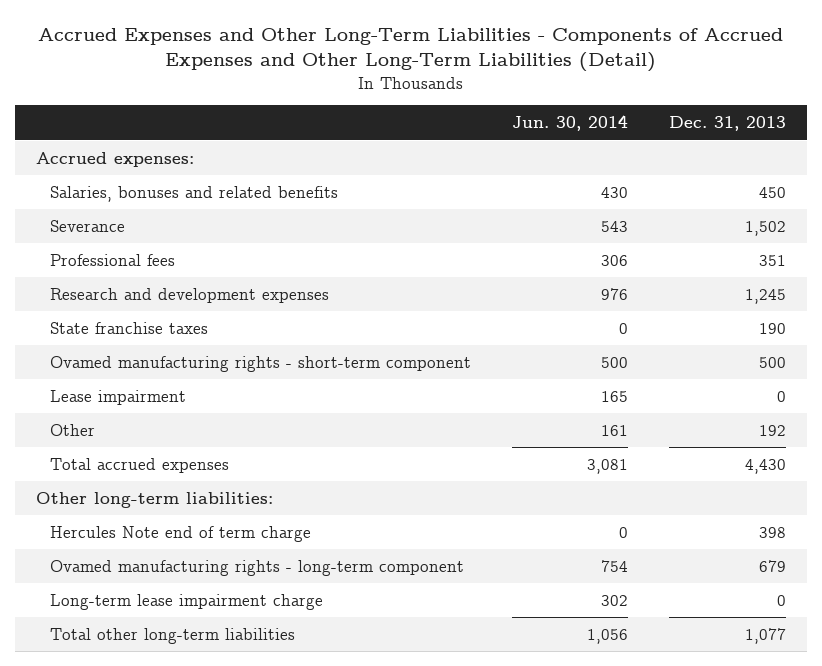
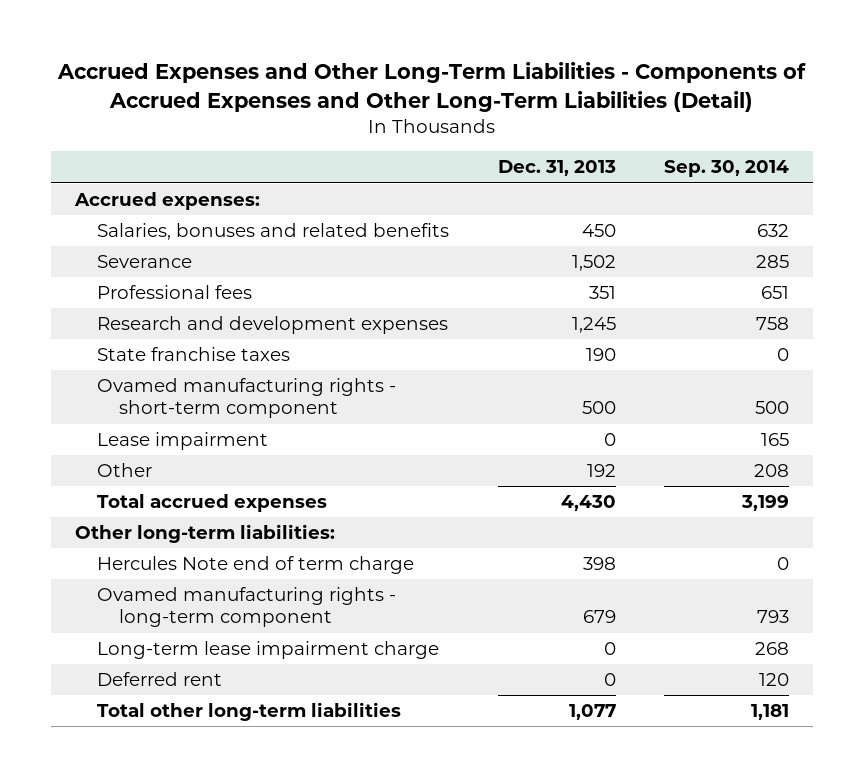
- | Jun. 30, 2014 | Dec. 31, 2013
+ | Dec. 31, 2013 | Sep. 30, 2014
+ Deferred rent | 0 | 120

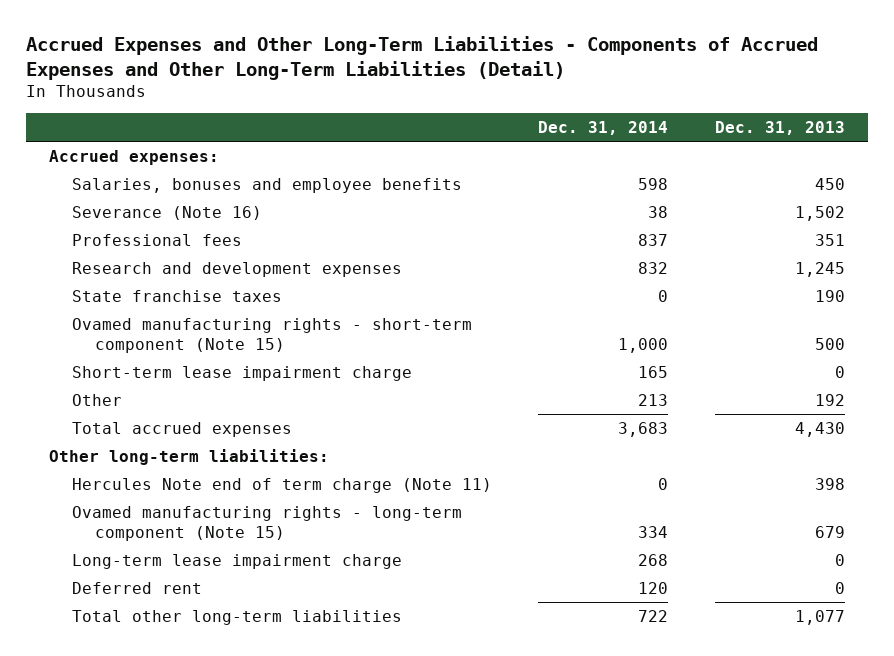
- | Dec. 31, 2013 | Sep. 30, 2014
+ | Dec. 31, 2014 | Dec. 31, 2013
- Salaries, bonuses and related benefits | 450 | 632
- Severance | 1,502 | 285
+ Salaries, bonuses and employee benefits | 598 | 450
+ Severance (Note 16) | 38 | 1,502
- Ovamed manufacturing rights - short-term component | 500 | 500
- Lease impairment | 0 | 165
+ Ovamed manufacturing rights - short-term component (Note 15) | 1,000 | 500
+ Short-term lease impairment charge | 165 | 0
- Hercules Note end of term charge | 398 | 0
- Ovamed manufacturing rights - long-term component | 679 | 793
+ Hercules Note end of term charge (Note 11) | 0 | 398
+ Ovamed manufacturing rights - long-term component (Note 15) | 334 | 679

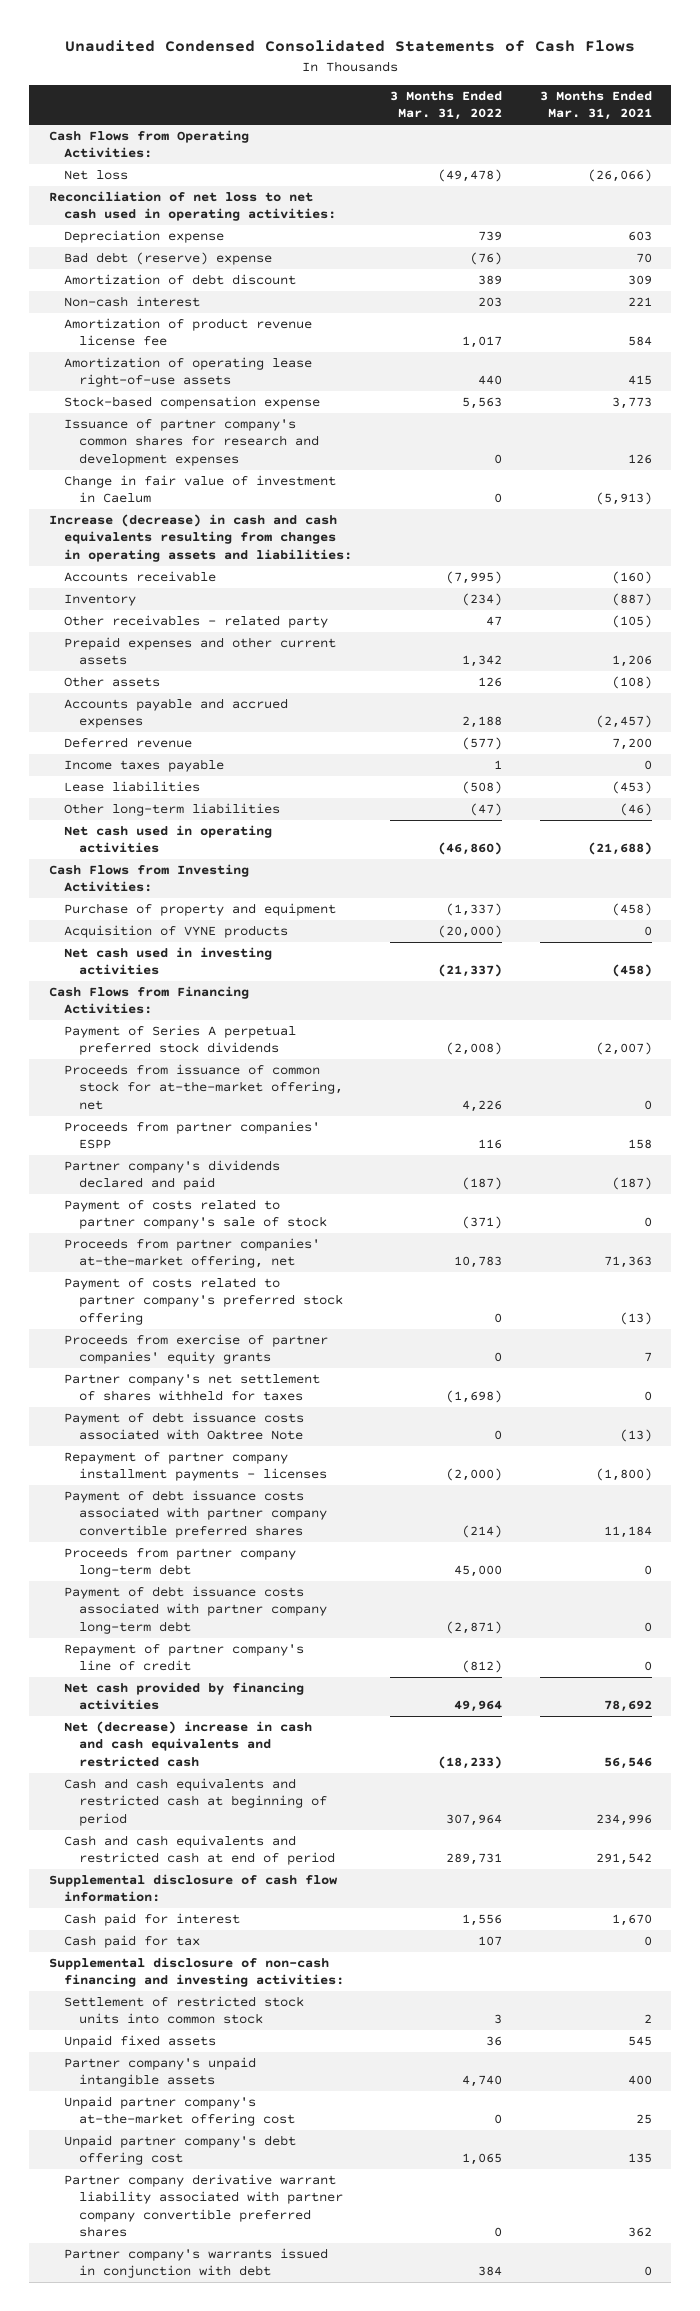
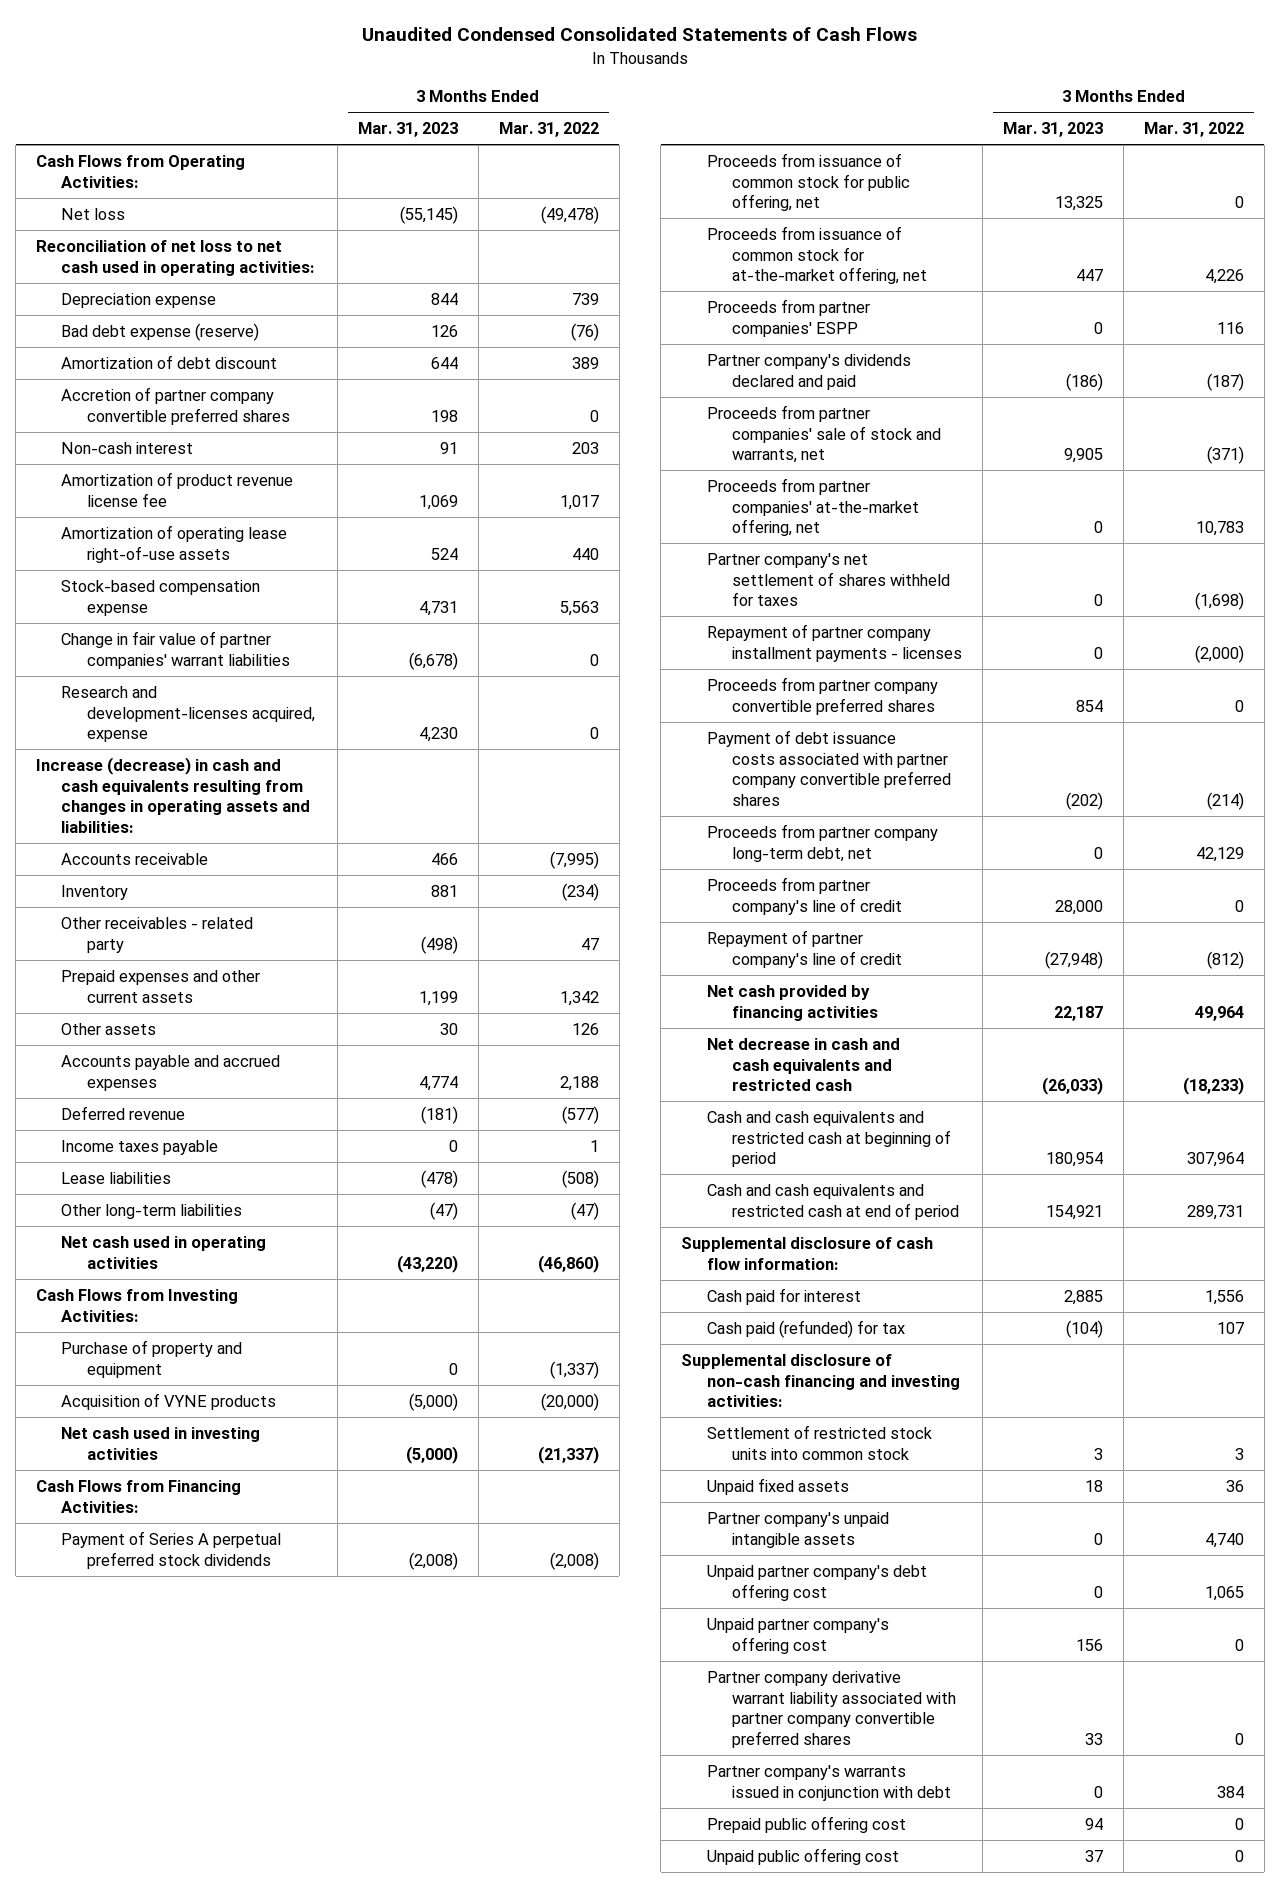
- | 3 Months Ended Mar. 31, 2022 | 3 Months Ended Mar. 31, 2021
+ | 3 Months Ended Mar. 31, 2023 | 3 Months Ended Mar. 31, 2022
- Bad debt (reserve) expense | (76) | 70
+ Bad debt expense (reserve) | 126 | (76)
+ Accretion of partner company convertible preferred shares | 198 | 0
- Issuance of partner company's common shares for research and development expenses | 0 | 126
- Change in fair value of investment in Caelum | 0 | (5,913)
+ Change in fair value of partner companies' warrant liabilities | (6,678) | 0
+ Research and development-licenses acquired, expense | 4,230 | 0
+ Proceeds from issuance of common stock for public offering, net | 13,325 | 0
- Payment of costs related to partner company's sale of stock | (371) | 0
+ Proceeds from partner companies' sale of stock and warrants, net | 9,905 | (371)
- Payment of costs related to partner company's preferred stock offering | 0 | (13)
- Proceeds from exercise of partner companies' equity grants | 0 | 7
- Payment of debt issuance costs associated with Oaktree Note | 0 | (13)
+ Proceeds from partner company convertible preferred shares | 854 | 0
- Proceeds from partner company long-term debt | 45,000 | 0
- Payment of debt issuance costs associated with partner company long-term debt | (2,871) | 0
+ Proceeds from partner company long-term debt, net | 0 | 42,129
+ Proceeds from partner company's line of credit | 28,000 | 0
- Net (decrease) increase in cash and cash equivalents and restricted cash | (18,233) | 56,546
+ Net decrease in cash and cash equivalents and restricted cash | (26,033) | (18,233)
- Cash paid for tax | 107 | 0
+ Cash paid (refunded) for tax | (104) | 107
- Unpaid partner company's at-the-market offering cost | 0 | 25
+ Unpaid partner company's offering cost | 156 | 0
+ Prepaid public offering cost | 94 | 0
+ Unpaid public offering cost | 37 | 0

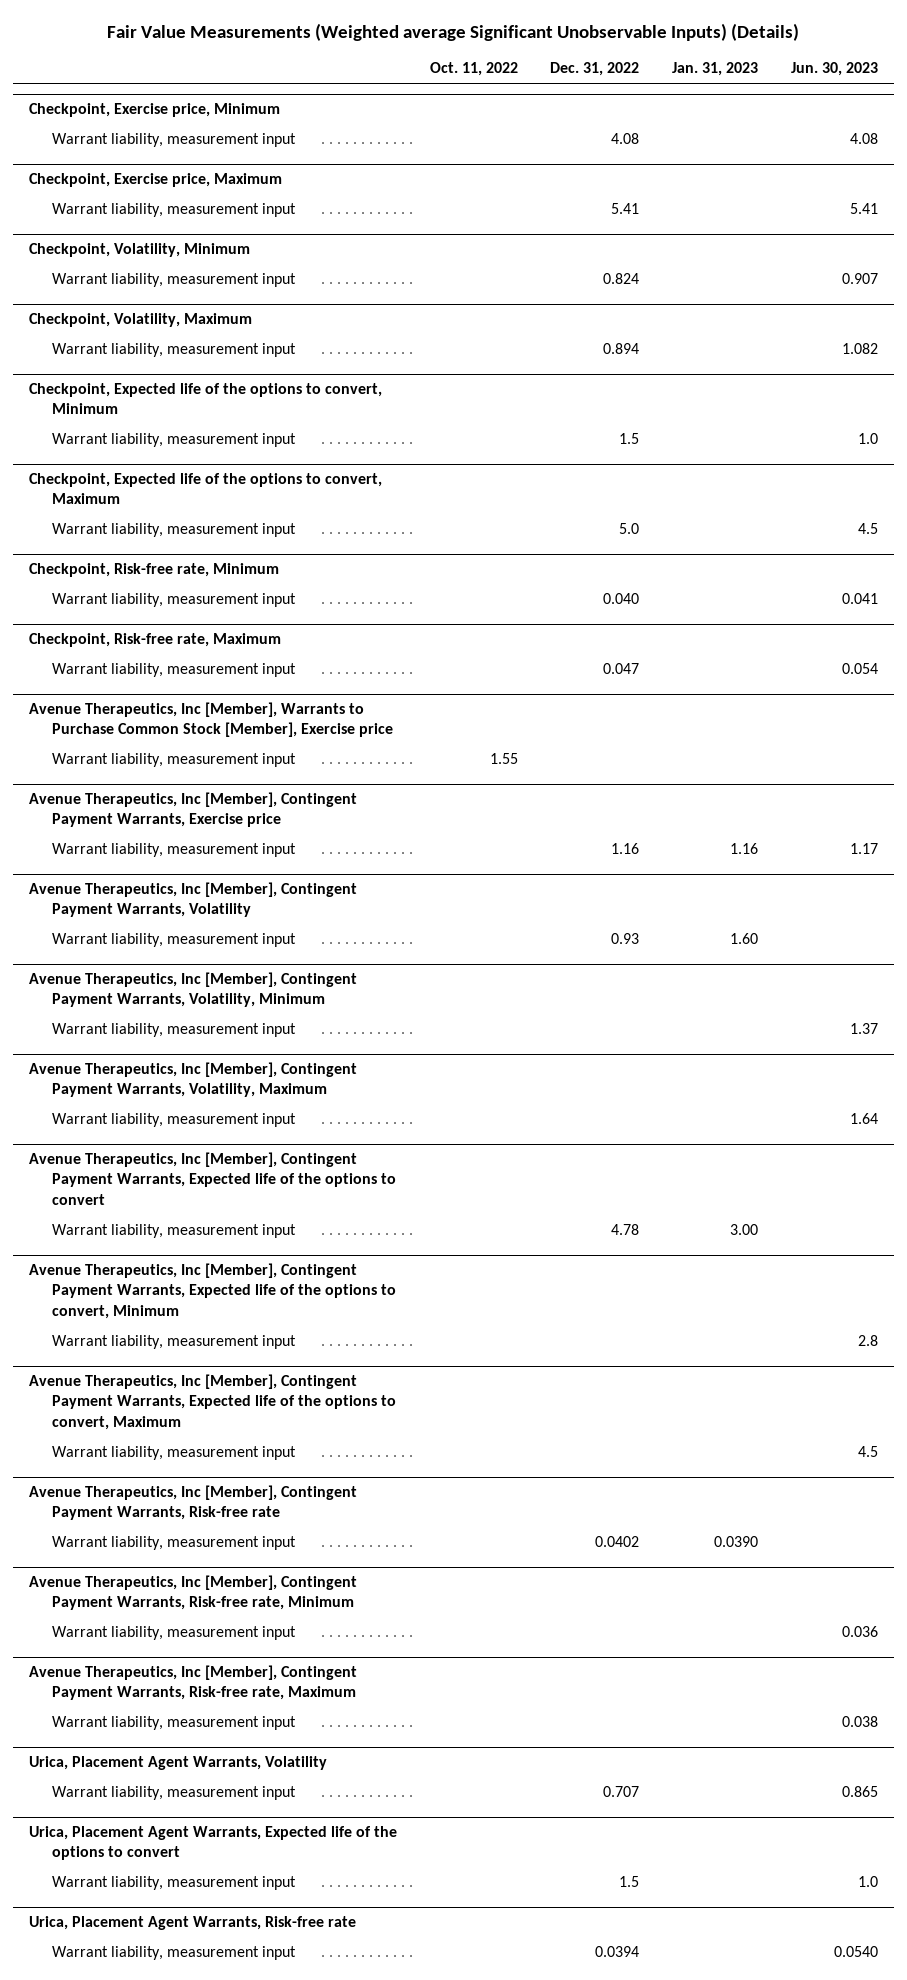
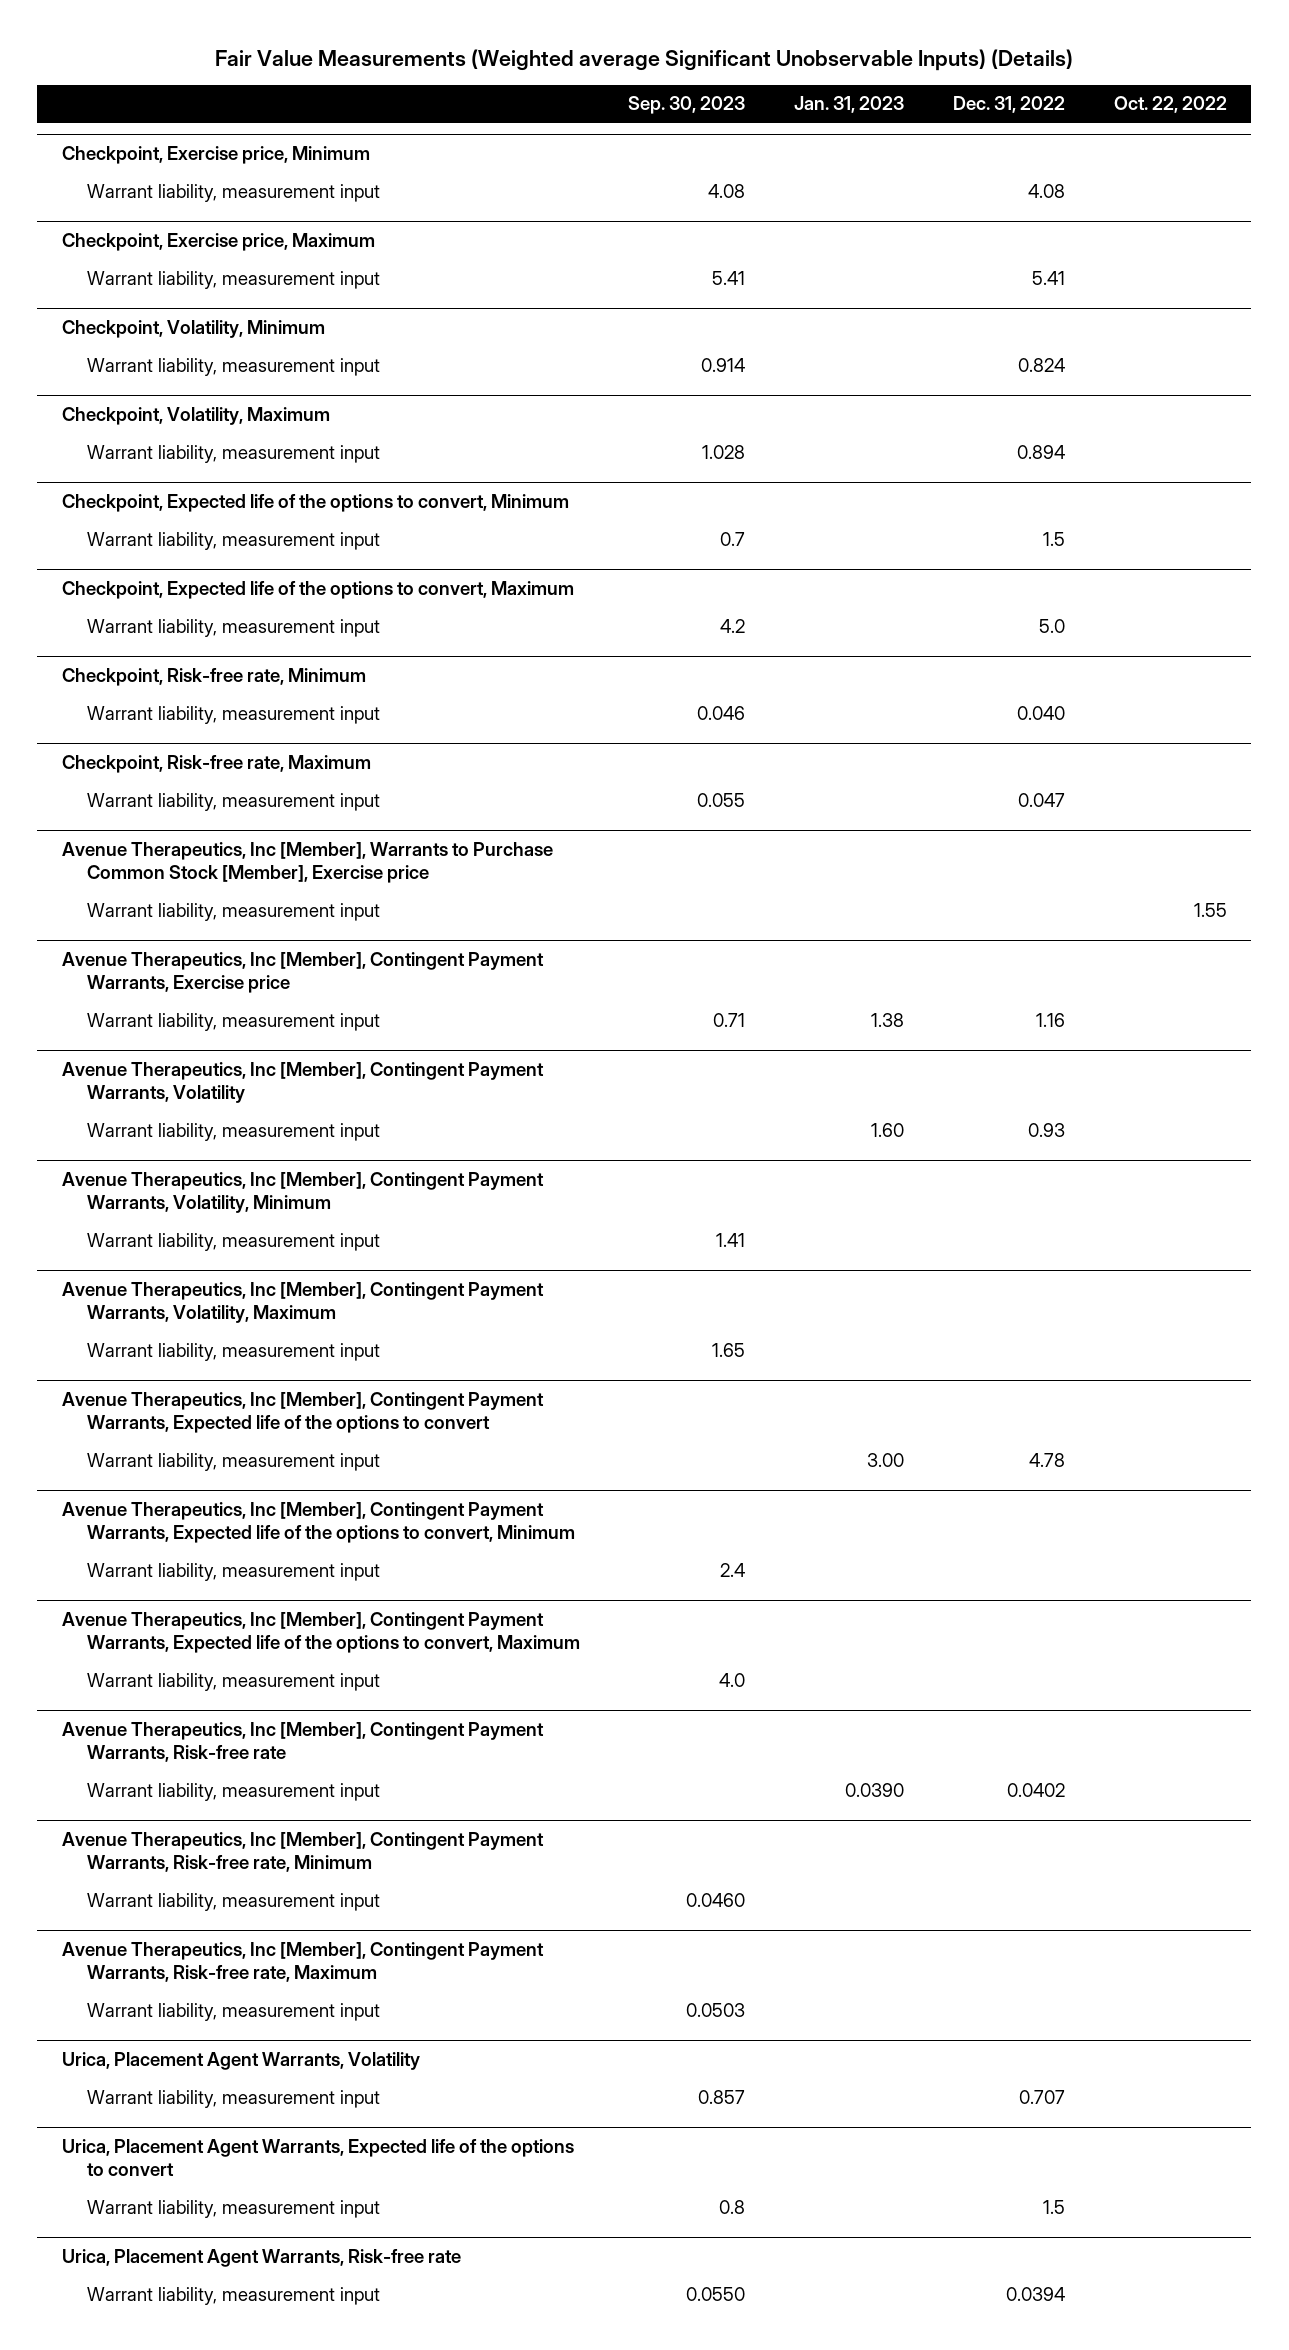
- | Oct. 11, 2022 | Dec. 31, 2022 | Jan. 31, 2023 | Jun. 30, 2023
+ | Sep. 30, 2023 | Jan. 31, 2023 | Dec. 31, 2022 | Oct. 22, 2022
@ Avenue Therapeutics, Inc [Member], Contingent Payment Warrants, Exercise price
- Warrant liability, measurement input | | 1.16 | 1.16 | 1.17
+ Warrant liability, measurement input | 0.71 | 1.38 | 1.16 |

